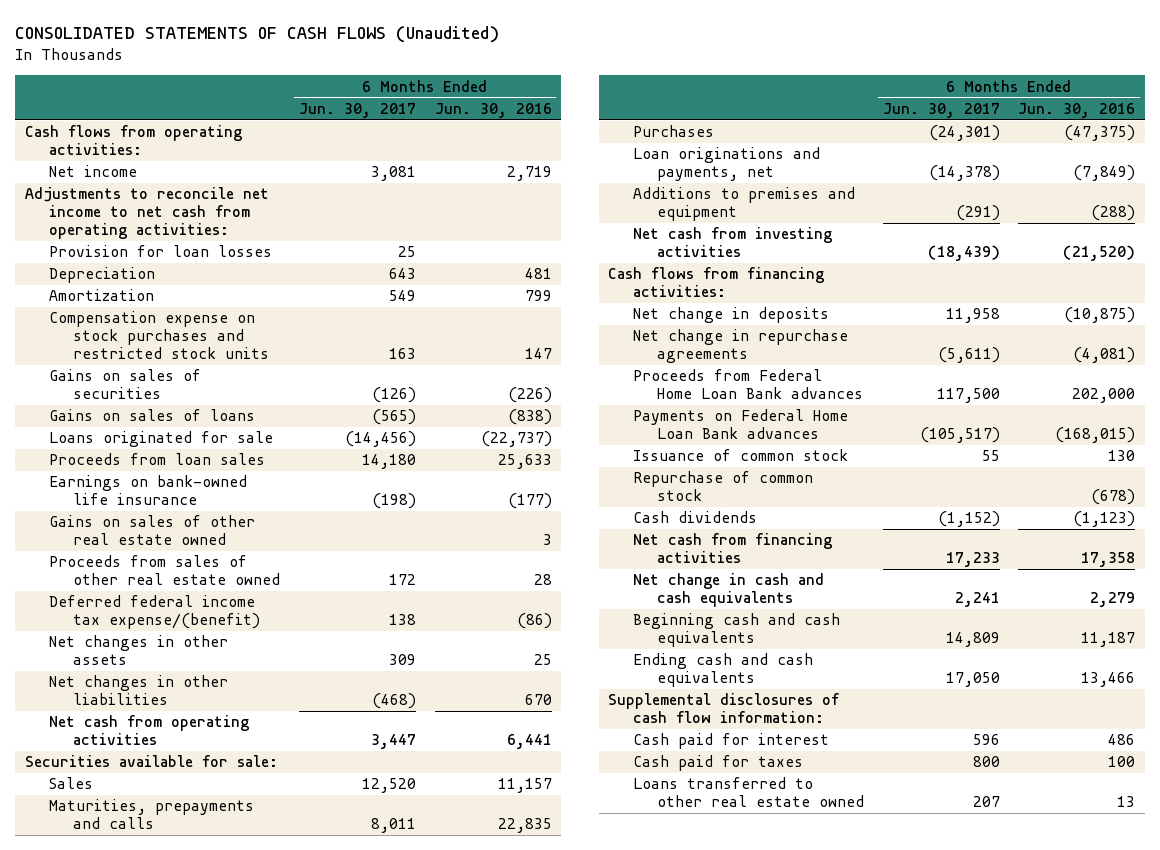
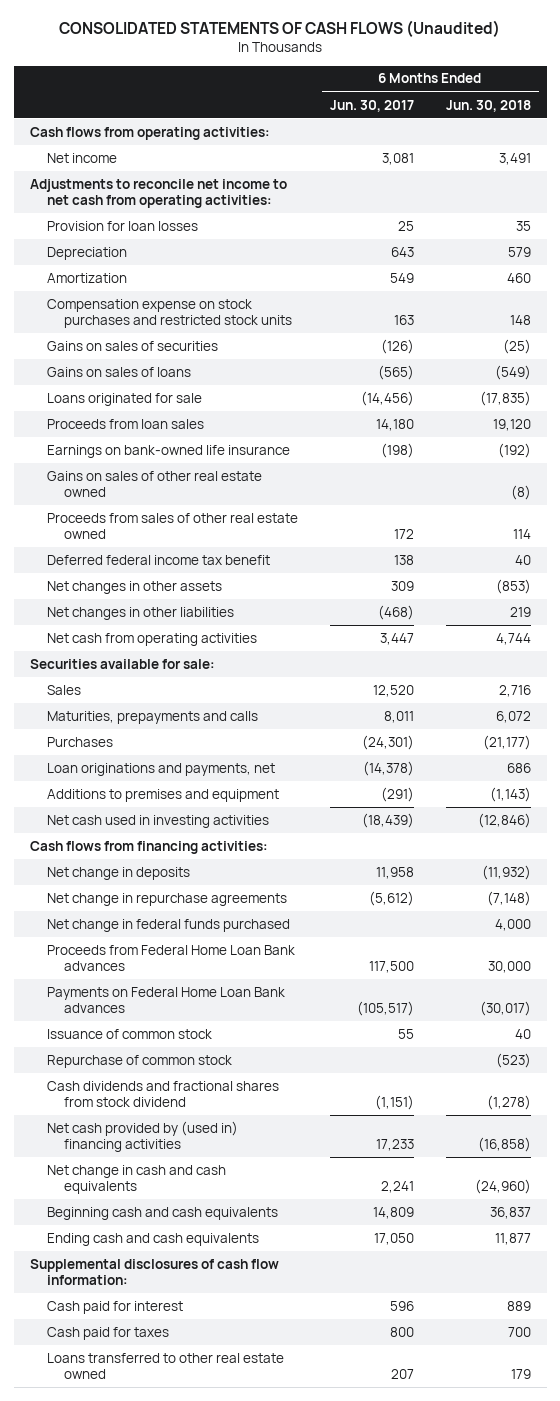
- | 6 Months Ended Jun. 30, 2017 | 6 Months Ended Jun. 30, 2016
+ | 6 Months Ended Jun. 30, 2017 | 6 Months Ended Jun. 30, 2018
- Deferred federal income tax expense/(benefit) | 138 | (86)
+ Deferred federal income tax benefit | 138 | 40
- Net cash from investing activities | (18,439) | (21,520)
+ Net cash used in investing activities | (18,439) | (12,846)
- Net change in repurchase agreements | (5,611) | (4,081)
+ Net change in repurchase agreements | (5,612) | (7,148)
+ Net change in federal funds purchased | | 4,000
- Cash dividends | (1,152) | (1,123)
- Net cash from financing activities | 17,233 | 17,358
+ Cash dividends and fractional shares from stock dividend | (1,151) | (1,278)
+ Net cash provided by (used in) financing activities | 17,233 | (16,858)

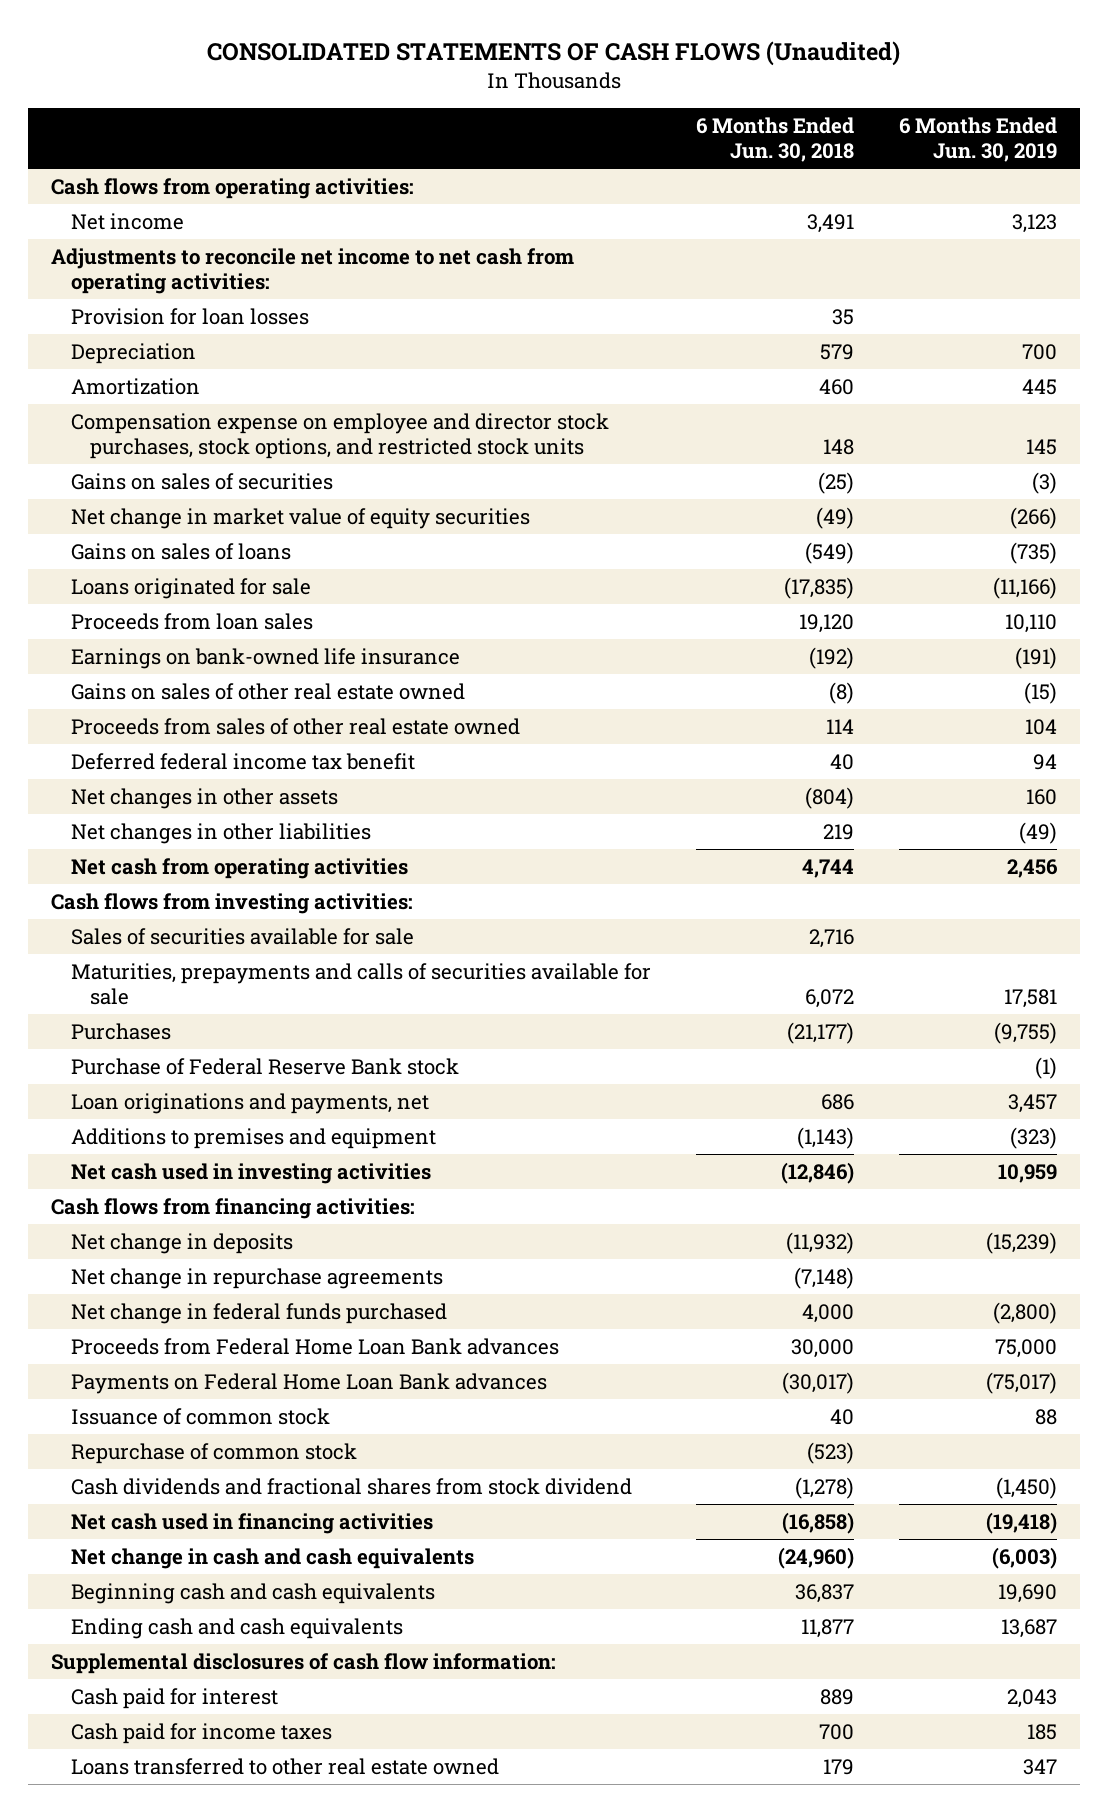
- | 6 Months Ended Jun. 30, 2017 | 6 Months Ended Jun. 30, 2018
+ | 6 Months Ended Jun. 30, 2018 | 6 Months Ended Jun. 30, 2019
- Compensation expense on stock purchases and restricted stock units | 163 | 148
+ Compensation expense on employee and director stock purchases, stock options, and restricted stock units | 148 | 145
+ Net change in market value of equity securities | (49) | (266)
- Net changes in other assets | 309 | (853)
+ Net changes in other assets | (804) | 160
- Securities available for sale:
- Sales | 12,520 | 2,716
- Maturities, prepayments and calls | 8,011 | 6,072
+ Cash flows from investing activities:
+ Sales of securities available for sale | 2,716 |
+ Maturities, prepayments and calls of securities available for sale | 6,072 | 17,581
+ Purchase of Federal Reserve Bank stock | | (1)
- Net cash provided by (used in) financing activities | 17,233 | (16,858)
+ Net cash used in financing activities | (16,858) | (19,418)
- Cash paid for taxes | 800 | 700
+ Cash paid for income taxes | 700 | 185

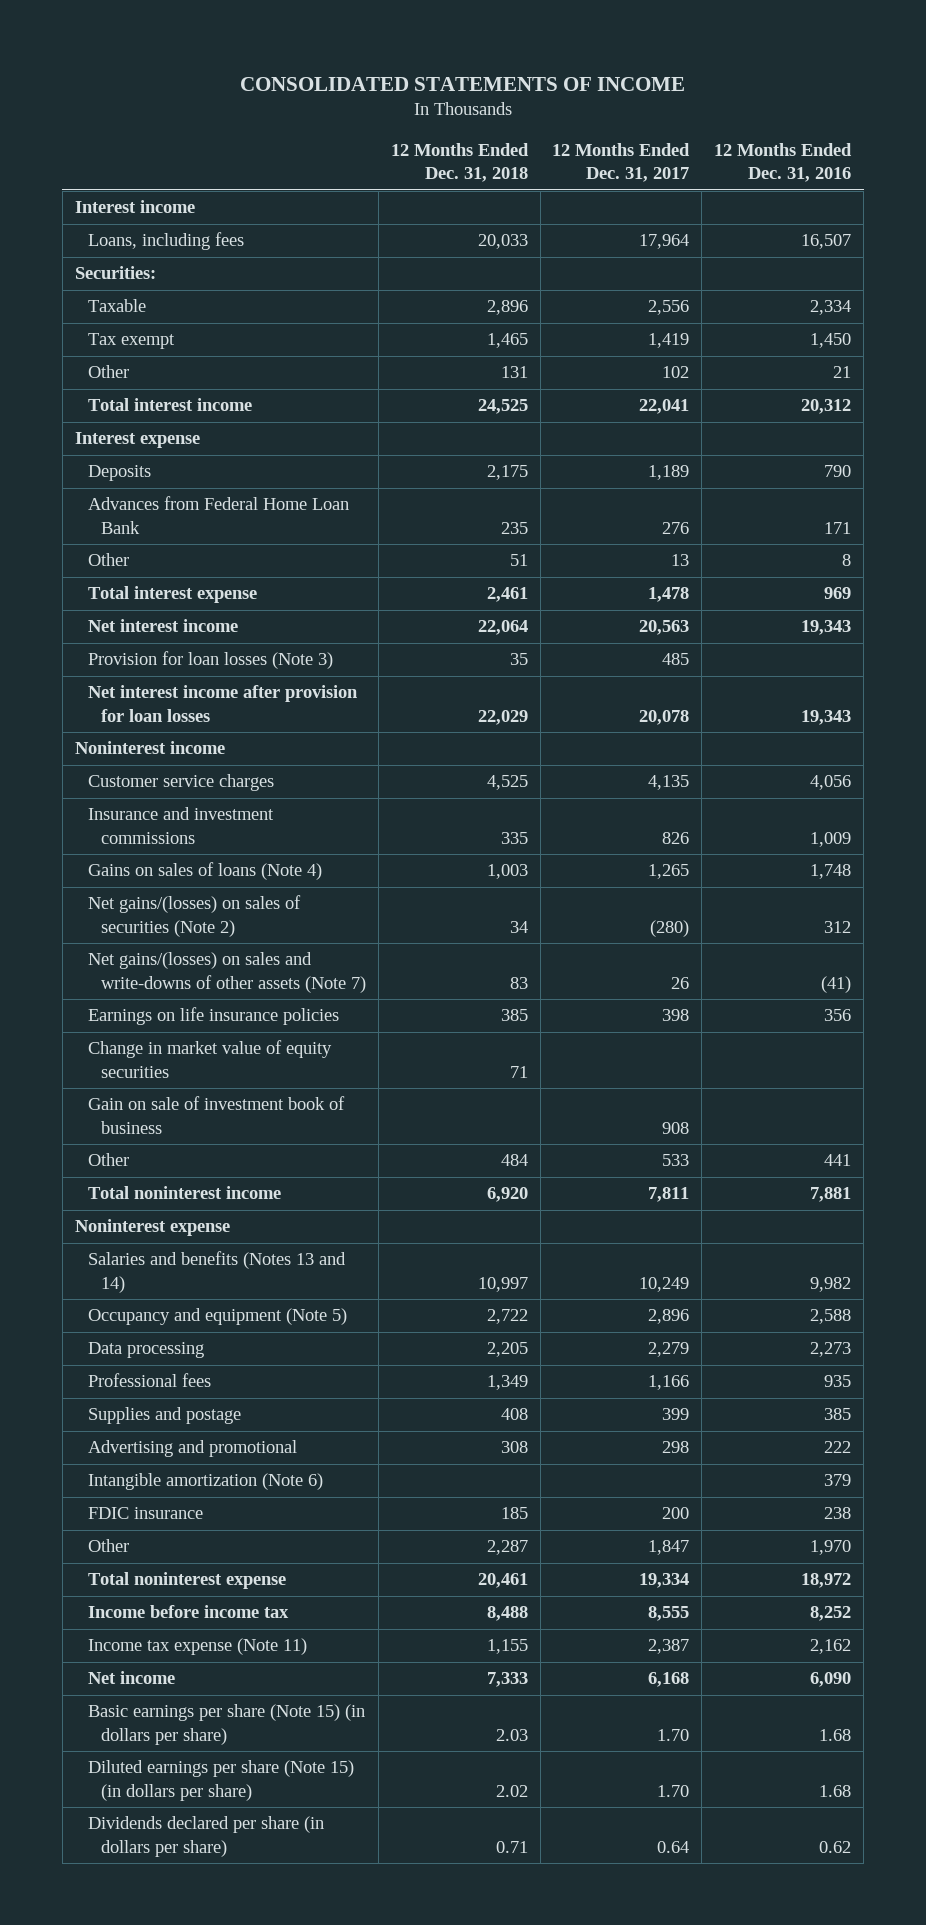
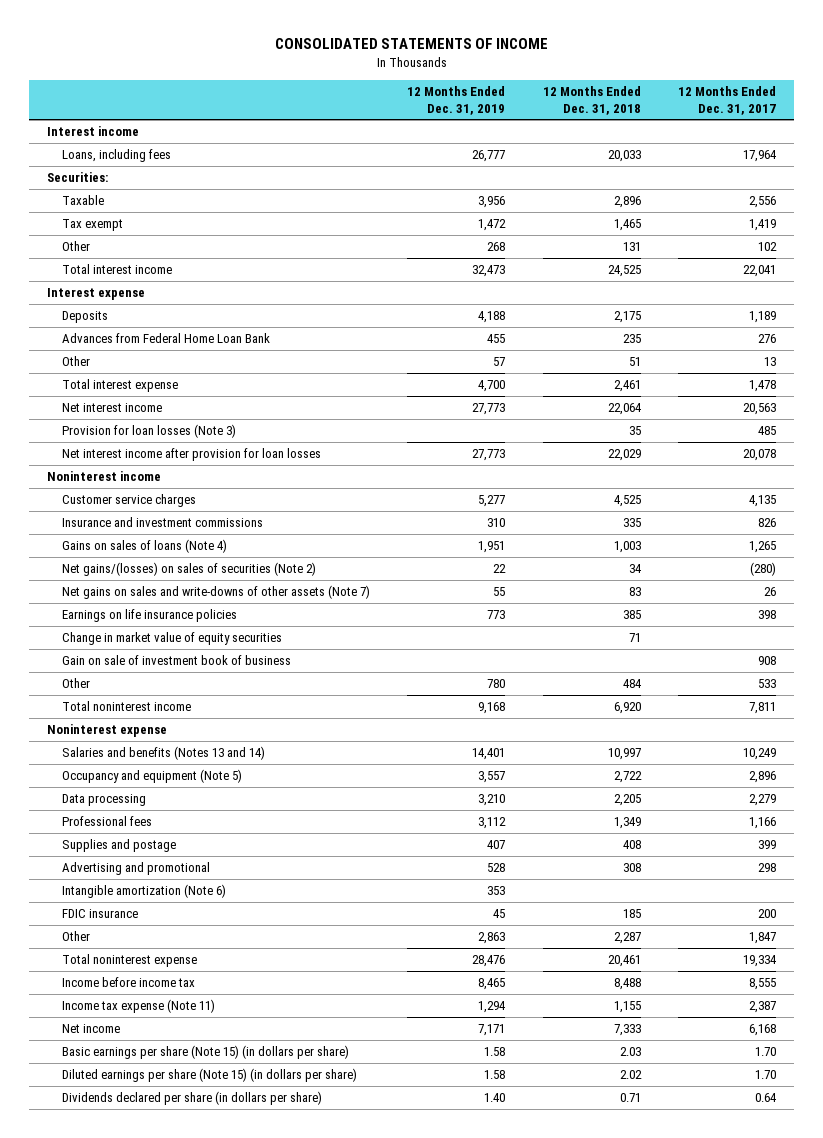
- | 12 Months Ended Dec. 31, 2018 | 12 Months Ended Dec. 31, 2017 | 12 Months Ended Dec. 31, 2016
+ | 12 Months Ended Dec. 31, 2019 | 12 Months Ended Dec. 31, 2018 | 12 Months Ended Dec. 31, 2017
- Net gains/(losses) on sales and write-downs of other assets (Note 7) | 83 | 26 | (41)
+ Net gains on sales and write-downs of other assets (Note 7) | 55 | 83 | 26

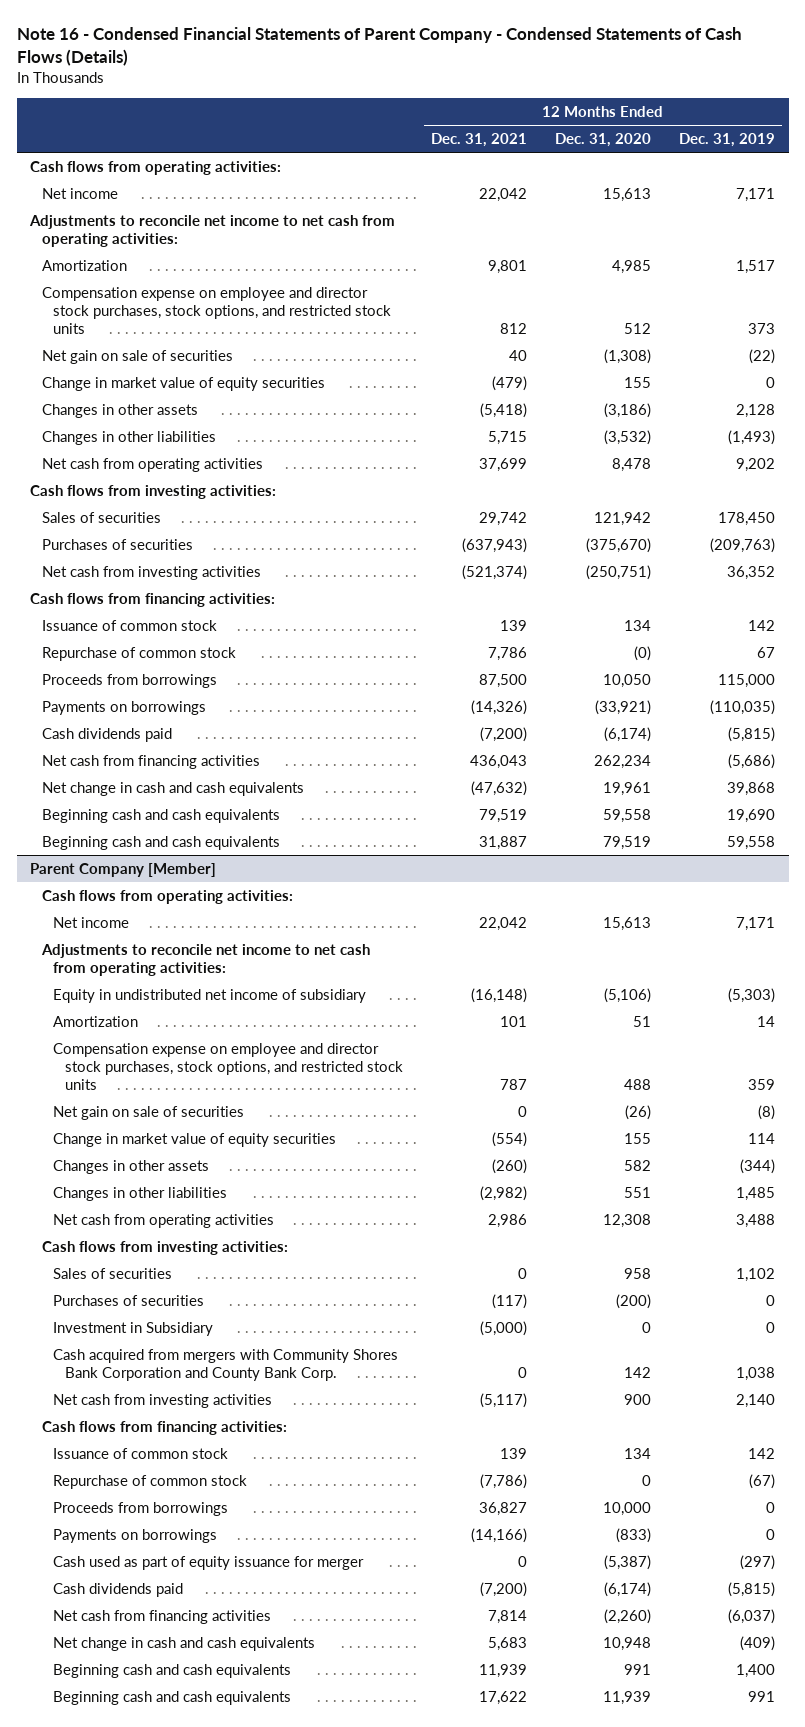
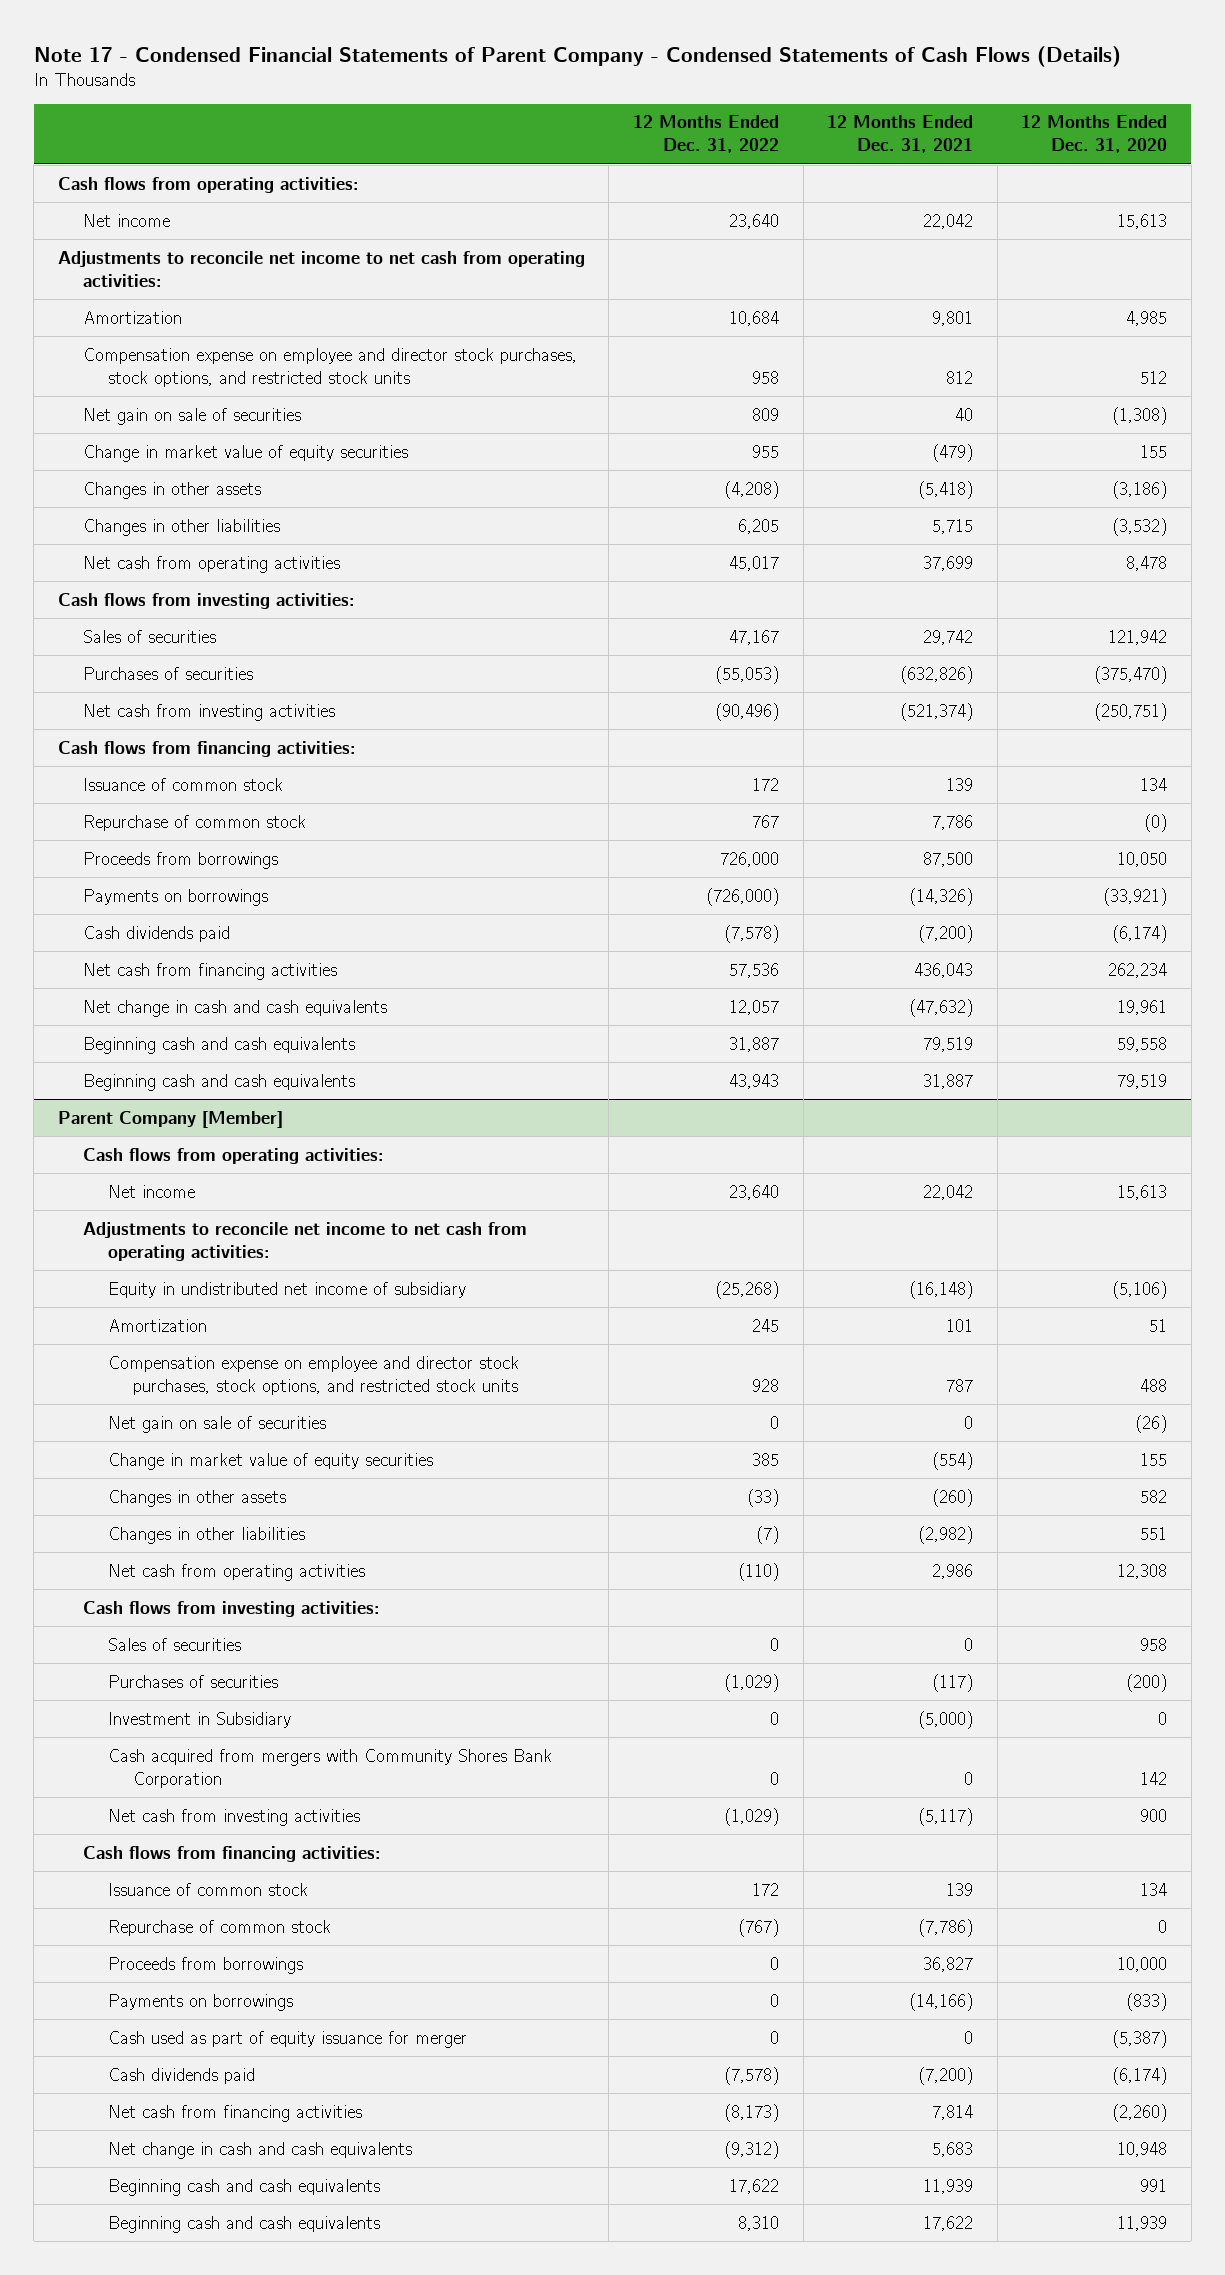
- Note 16 - Condensed Financial Statements of Parent Company - Condensed Statements of Cash Flows (Details)
+ Note 17 - Condensed Financial Statements of Parent Company - Condensed Statements of Cash Flows (Details)
- | 12 Months Ended Dec. 31, 2021 | 12 Months Ended Dec. 31, 2020 | 12 Months Ended Dec. 31, 2019
+ | 12 Months Ended Dec. 31, 2022 | 12 Months Ended Dec. 31, 2021 | 12 Months Ended Dec. 31, 2020
- Purchases of securities | (637,943) | (375,670) | (209,763)
+ Purchases of securities | (55,053) | (632,826) | (375,470)
@ Parent Company [Member]
- Cash acquired from mergers with Community Shores Bank Corporation and County Bank Corp. | 0 | 142 | 1,038
+ Cash acquired from mergers with Community Shores Bank Corporation | 0 | 0 | 142

